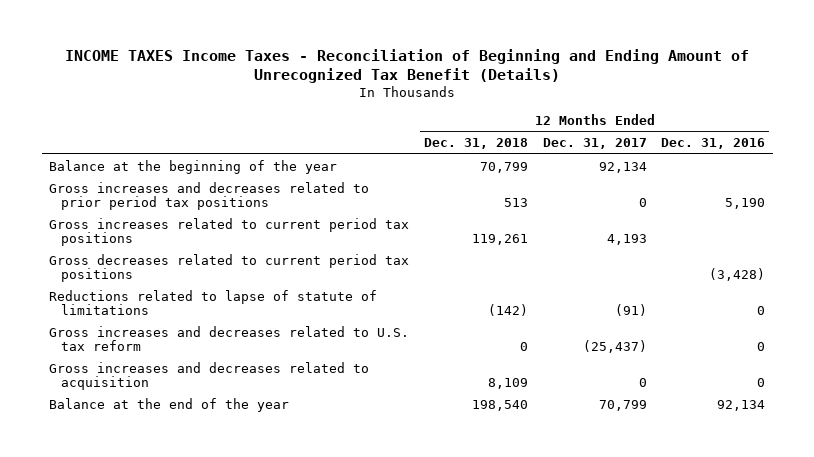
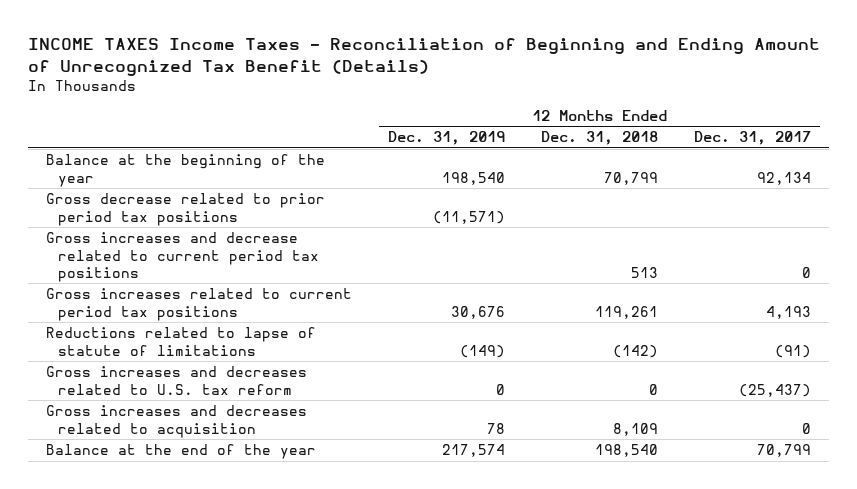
- | 12 Months Ended Dec. 31, 2018 | 12 Months Ended Dec. 31, 2017 | 12 Months Ended Dec. 31, 2016
+ | 12 Months Ended Dec. 31, 2019 | 12 Months Ended Dec. 31, 2018 | 12 Months Ended Dec. 31, 2017
- Gross increases and decreases related to prior period tax positions | 513 | 0 | 5,190
+ Gross decrease related to prior period tax positions | (11,571) | |
+ Gross increases and decrease related to current period tax positions | | 513 | 0
- Gross decreases related to current period tax positions | | | (3,428)

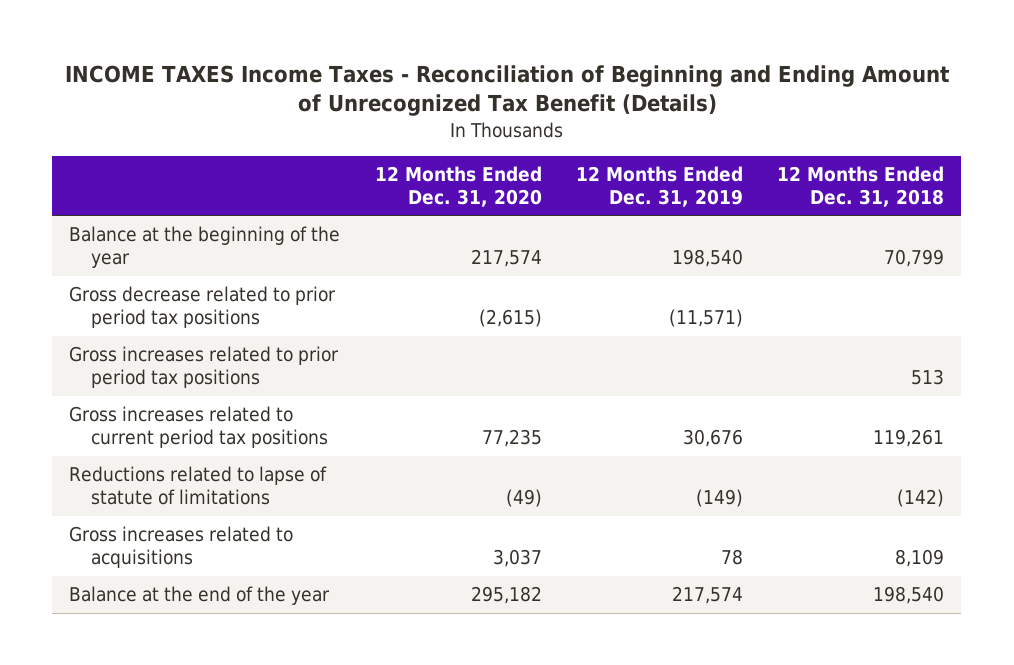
- | 12 Months Ended Dec. 31, 2019 | 12 Months Ended Dec. 31, 2018 | 12 Months Ended Dec. 31, 2017
+ | 12 Months Ended Dec. 31, 2020 | 12 Months Ended Dec. 31, 2019 | 12 Months Ended Dec. 31, 2018
- Gross increases and decrease related to current period tax positions | | 513 | 0
+ Gross increases related to prior period tax positions | | | 513
- Gross increases and decreases related to U.S. tax reform | 0 | 0 | (25,437)
- Gross increases and decreases related to acquisition | 78 | 8,109 | 0
+ Gross increases related to acquisitions | 3,037 | 78 | 8,109

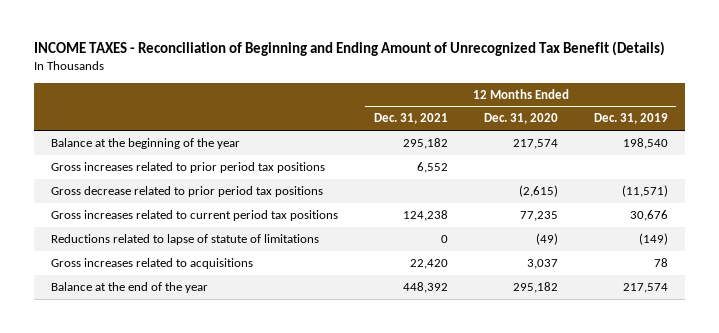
- INCOME TAXES Income Taxes - Reconciliation of Beginning and Ending Amount of Unrecognized Tax Benefit (Details)
+ INCOME TAXES - Reconciliation of Beginning and Ending Amount of Unrecognized Tax Benefit (Details)
- | 12 Months Ended Dec. 31, 2020 | 12 Months Ended Dec. 31, 2019 | 12 Months Ended Dec. 31, 2018
+ | 12 Months Ended Dec. 31, 2021 | 12 Months Ended Dec. 31, 2020 | 12 Months Ended Dec. 31, 2019
moved down: Gross decrease related to prior period tax positions | | (2,615) | (11,571)

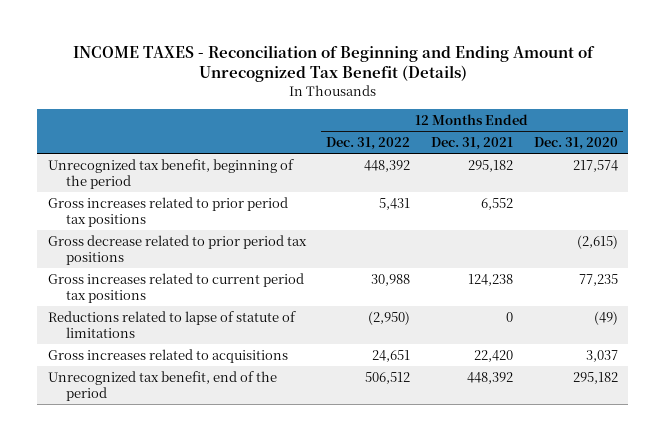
- | 12 Months Ended Dec. 31, 2021 | 12 Months Ended Dec. 31, 2020 | 12 Months Ended Dec. 31, 2019
+ | 12 Months Ended Dec. 31, 2022 | 12 Months Ended Dec. 31, 2021 | 12 Months Ended Dec. 31, 2020
- Balance at the beginning of the year | 295,182 | 217,574 | 198,540
+ Unrecognized tax benefit, beginning of the period | 448,392 | 295,182 | 217,574
- Balance at the end of the year | 448,392 | 295,182 | 217,574
+ Unrecognized tax benefit, end of the period | 506,512 | 448,392 | 295,182

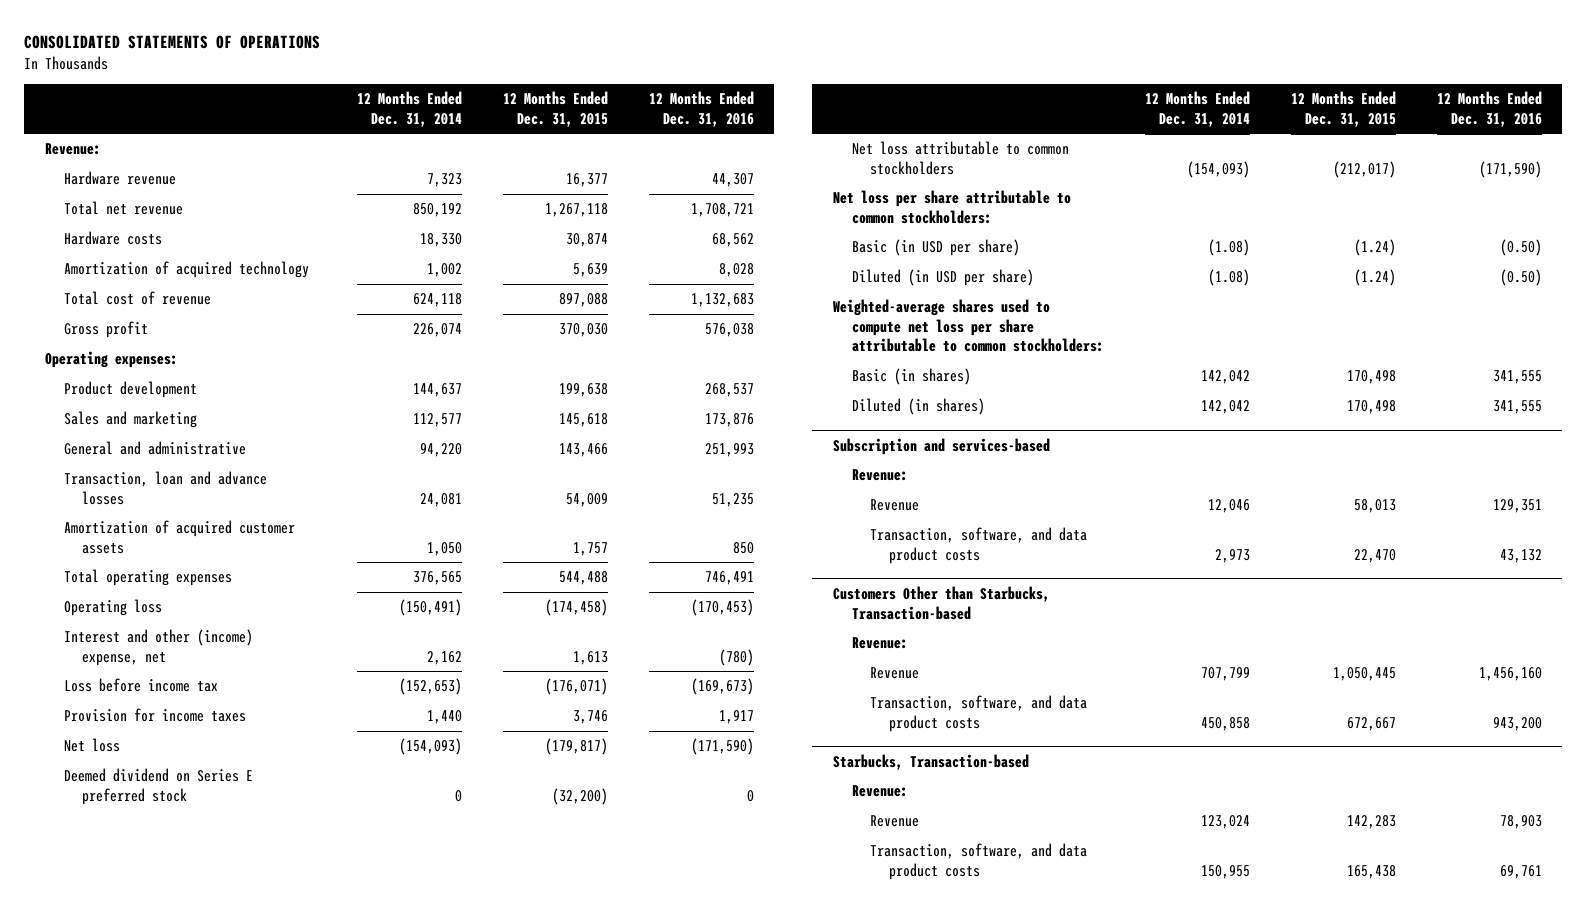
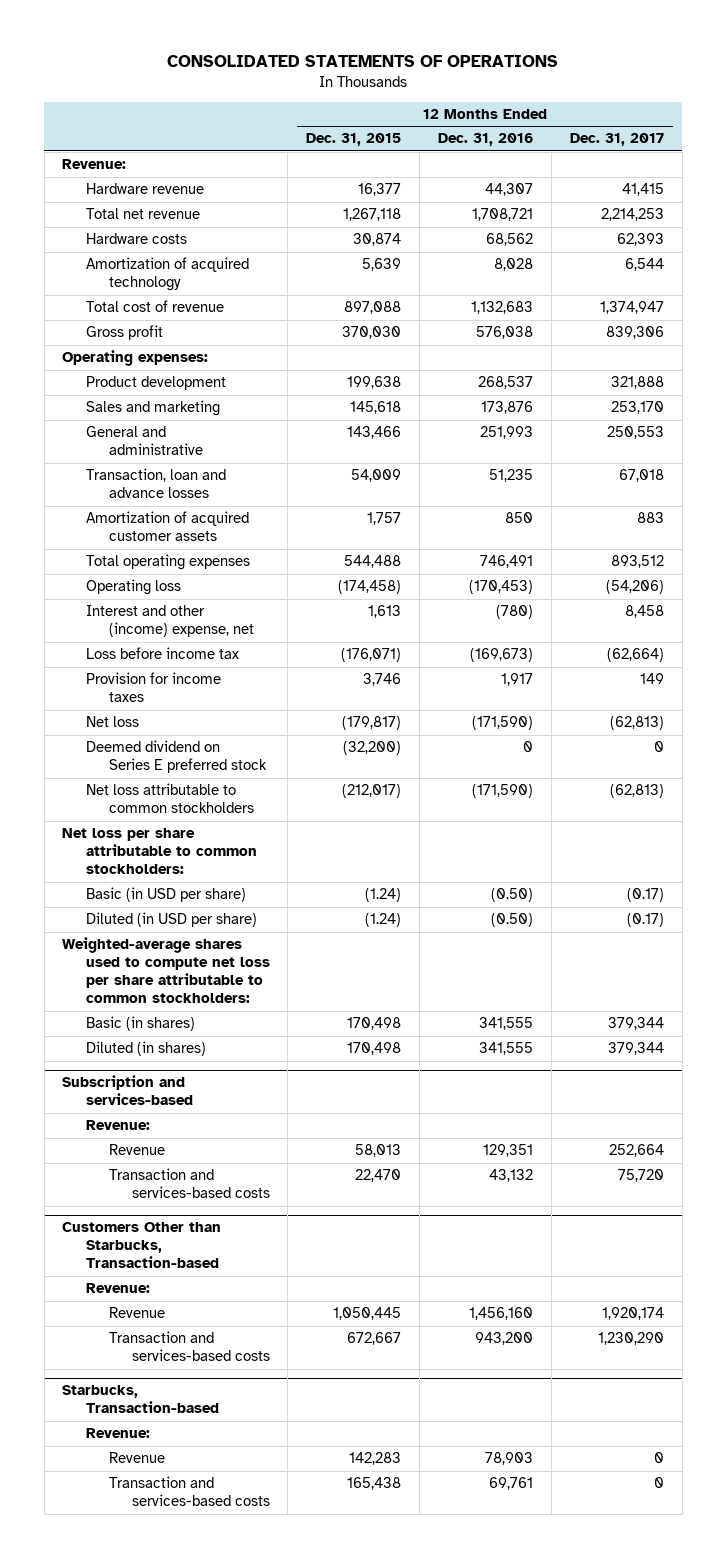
- | 12 Months Ended Dec. 31, 2014 | 12 Months Ended Dec. 31, 2015 | 12 Months Ended Dec. 31, 2016
+ | 12 Months Ended Dec. 31, 2015 | 12 Months Ended Dec. 31, 2016 | 12 Months Ended Dec. 31, 2017
@ Subscription and services-based
- Transaction, software, and data product costs | 2,973 | 22,470 | 43,132
+ Transaction and services-based costs | 22,470 | 43,132 | 75,720
@ Customers Other than Starbucks, Transaction-based
- Transaction, software, and data product costs | 450,858 | 672,667 | 943,200
+ Transaction and services-based costs | 672,667 | 943,200 | 1,230,290
@ Starbucks, Transaction-based
- Transaction, software, and data product costs | 150,955 | 165,438 | 69,761
+ Transaction and services-based costs | 165,438 | 69,761 | 0

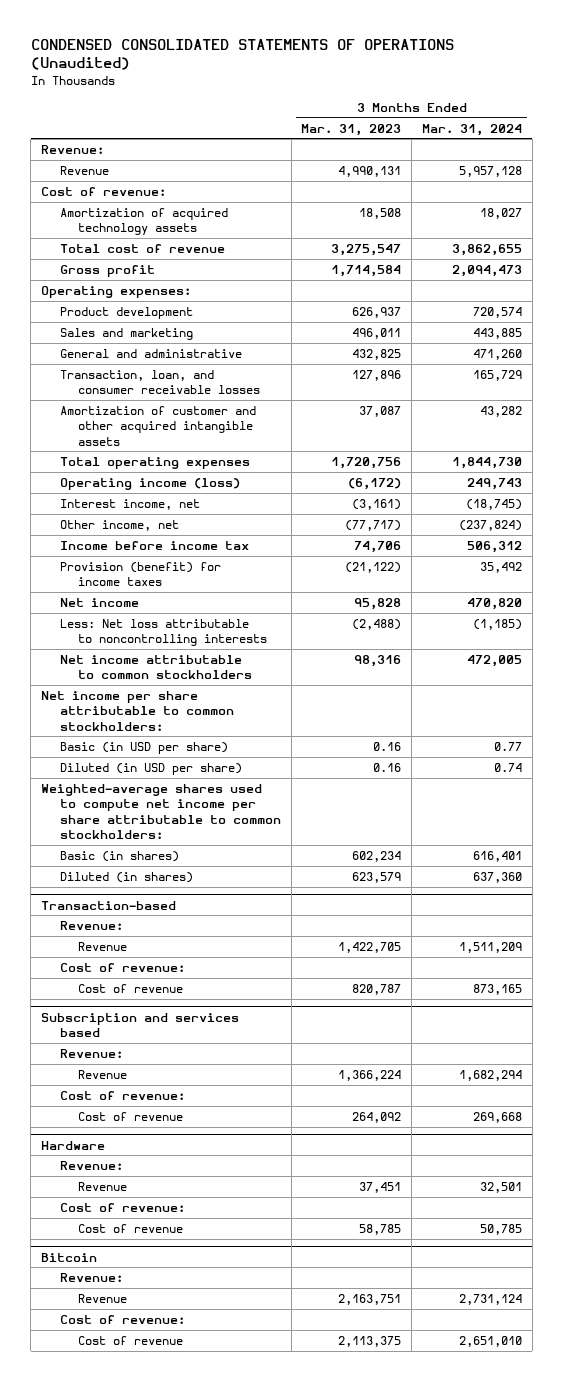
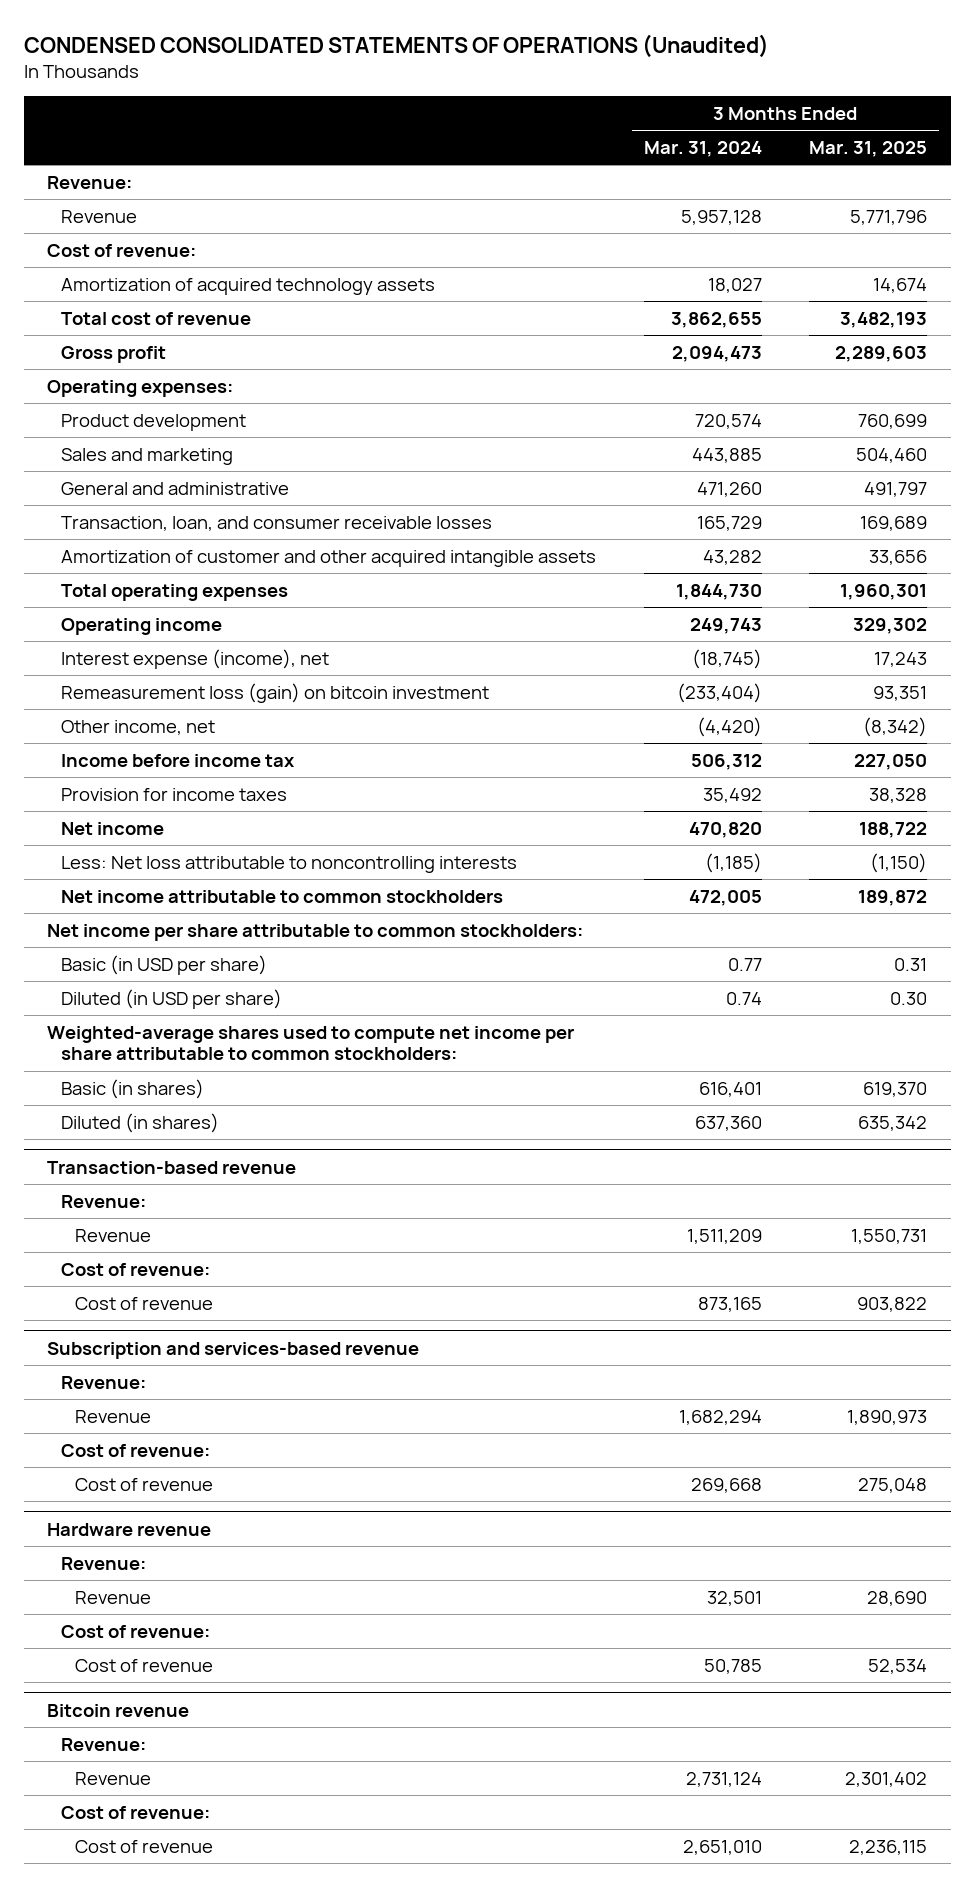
- | 3 Months Ended Mar. 31, 2023 | 3 Months Ended Mar. 31, 2024
+ | 3 Months Ended Mar. 31, 2024 | 3 Months Ended Mar. 31, 2025
- Operating income (loss) | (6,172) | 249,743
- Interest income, net | (3,161) | (18,745)
- Other income, net | (77,717) | (237,824)
+ Operating income | 249,743 | 329,302
+ Interest expense (income), net | (18,745) | 17,243
+ Remeasurement loss (gain) on bitcoin investment | (233,404) | 93,351
+ Other income, net | (4,420) | (8,342)
- Provision (benefit) for income taxes | (21,122) | 35,492
+ Provision for income taxes | 35,492 | 38,328
- Transaction-based
+ Transaction-based revenue
- Subscription and services based
+ Subscription and services-based revenue
- Hardware
+ Hardware revenue
- Bitcoin
+ Bitcoin revenue

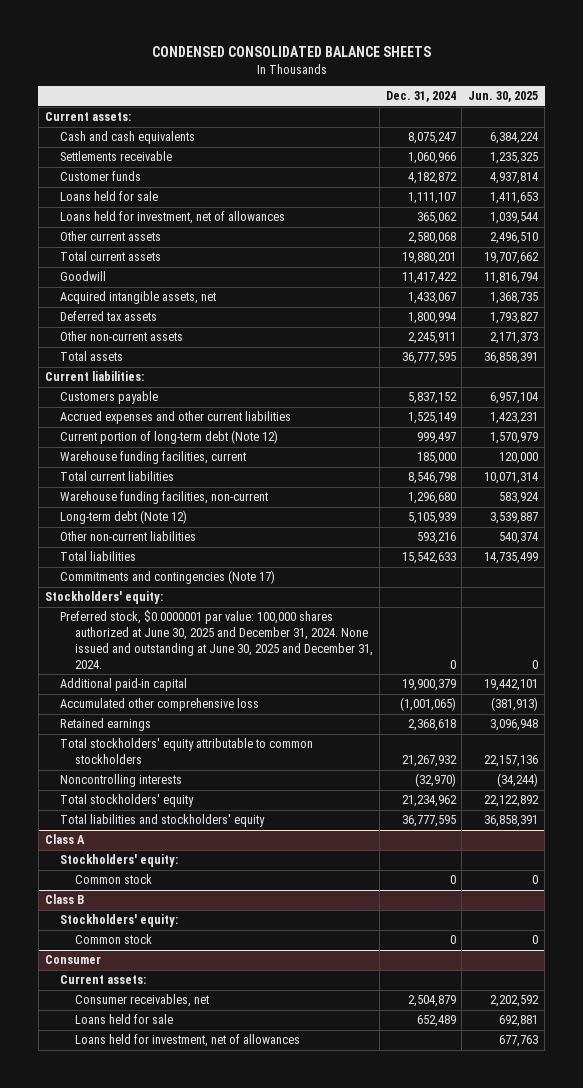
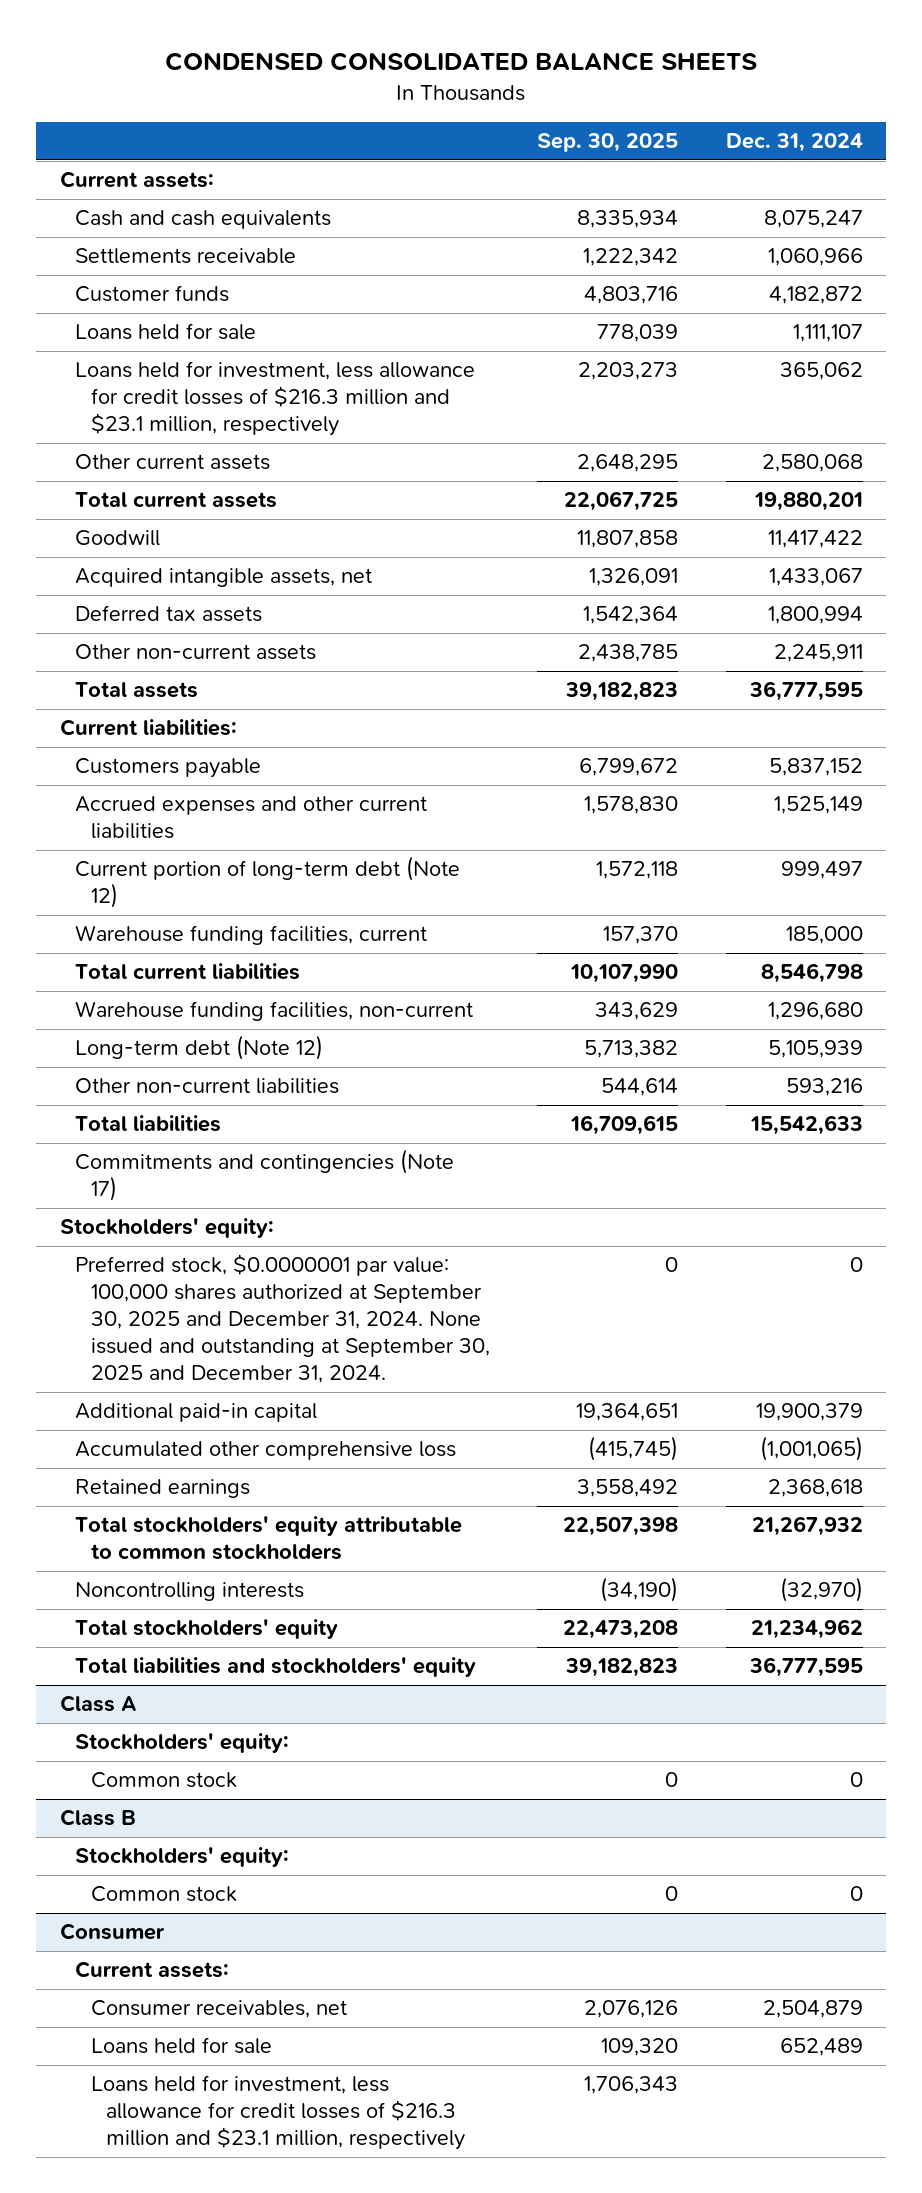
- | Dec. 31, 2024 | Jun. 30, 2025
+ | Sep. 30, 2025 | Dec. 31, 2024
- Loans held for investment, net of allowances | 365,062 | 1,039,544
+ Loans held for investment, less allowance for credit losses of $216.3 million and $23.1 million, respectively | 2,203,273 | 365,062
- Preferred stock, $0.0000001 par value: 100,000 shares authorized at June 30, 2025 and December 31, 2024. None issued and outstanding at June 30, 2025 and December 31, 2024. | 0 | 0
+ Preferred stock, $0.0000001 par value: 100,000 shares authorized at September 30, 2025 and December 31, 2024. None issued and outstanding at September 30, 2025 and December 31, 2024. | 0 | 0
@ Consumer
- Loans held for investment, net of allowances | | 677,763
+ Loans held for investment, less allowance for credit losses of $216.3 million and $23.1 million, respectively | 1,706,343 |

